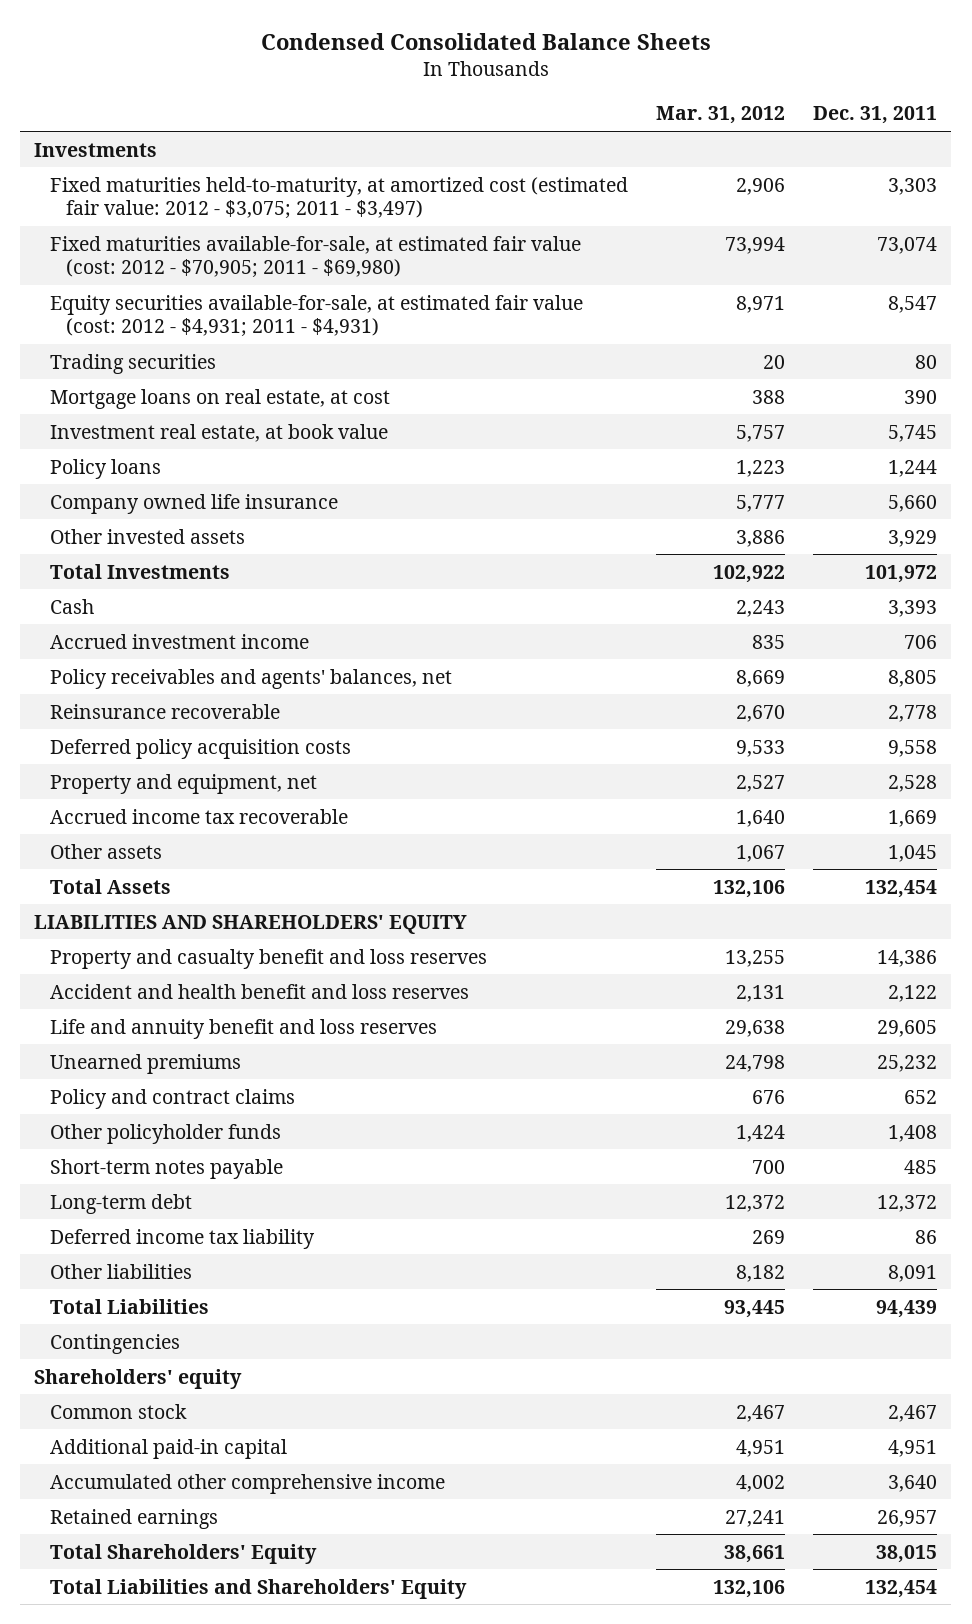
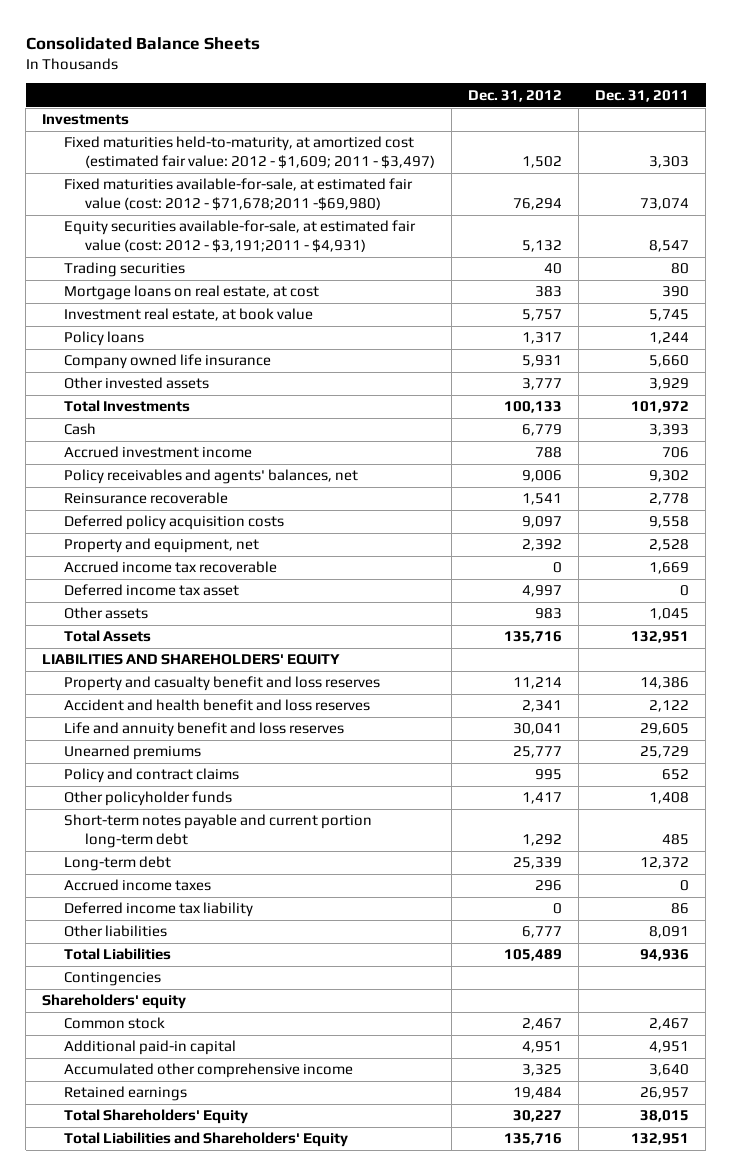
- Condensed Consolidated Balance Sheets
+ Consolidated Balance Sheets
- | Mar. 31, 2012 | Dec. 31, 2011
+ | Dec. 31, 2012 | Dec. 31, 2011
- Fixed maturities held-to-maturity, at amortized cost (estimated fair value: 2012 - $3,075; 2011 - $3,497) | 2,906 | 3,303
- Fixed maturities available-for-sale, at estimated fair value (cost: 2012 - $70,905; 2011 - $69,980) | 73,994 | 73,074
- Equity securities available-for-sale, at estimated fair value (cost: 2012 - $4,931; 2011 - $4,931) | 8,971 | 8,547
+ Fixed maturities held-to-maturity, at amortized cost (estimated fair value: 2012 - $1,609; 2011 - $3,497) | 1,502 | 3,303
+ Fixed maturities available-for-sale, at estimated fair value (cost: 2012 - $71,678;2011 -$69,980) | 76,294 | 73,074
+ Equity securities available-for-sale, at estimated fair value (cost: 2012 - $3,191;2011 - $4,931) | 5,132 | 8,547
- Policy receivables and agents' balances, net | 8,669 | 8,805
+ Policy receivables and agents' balances, net | 9,006 | 9,302
+ Deferred income tax asset | 4,997 | 0
- Total Assets | 132,106 | 132,454
+ Total Assets | 135,716 | 132,951
- Unearned premiums | 24,798 | 25,232
+ Unearned premiums | 25,777 | 25,729
- Short-term notes payable | 700 | 485
+ Short-term notes payable and current portion long-term debt | 1,292 | 485
+ Accrued income taxes | 296 | 0
- Total Liabilities | 93,445 | 94,439
+ Total Liabilities | 105,489 | 94,936
- Total Liabilities and Shareholders' Equity | 132,106 | 132,454
+ Total Liabilities and Shareholders' Equity | 135,716 | 132,951

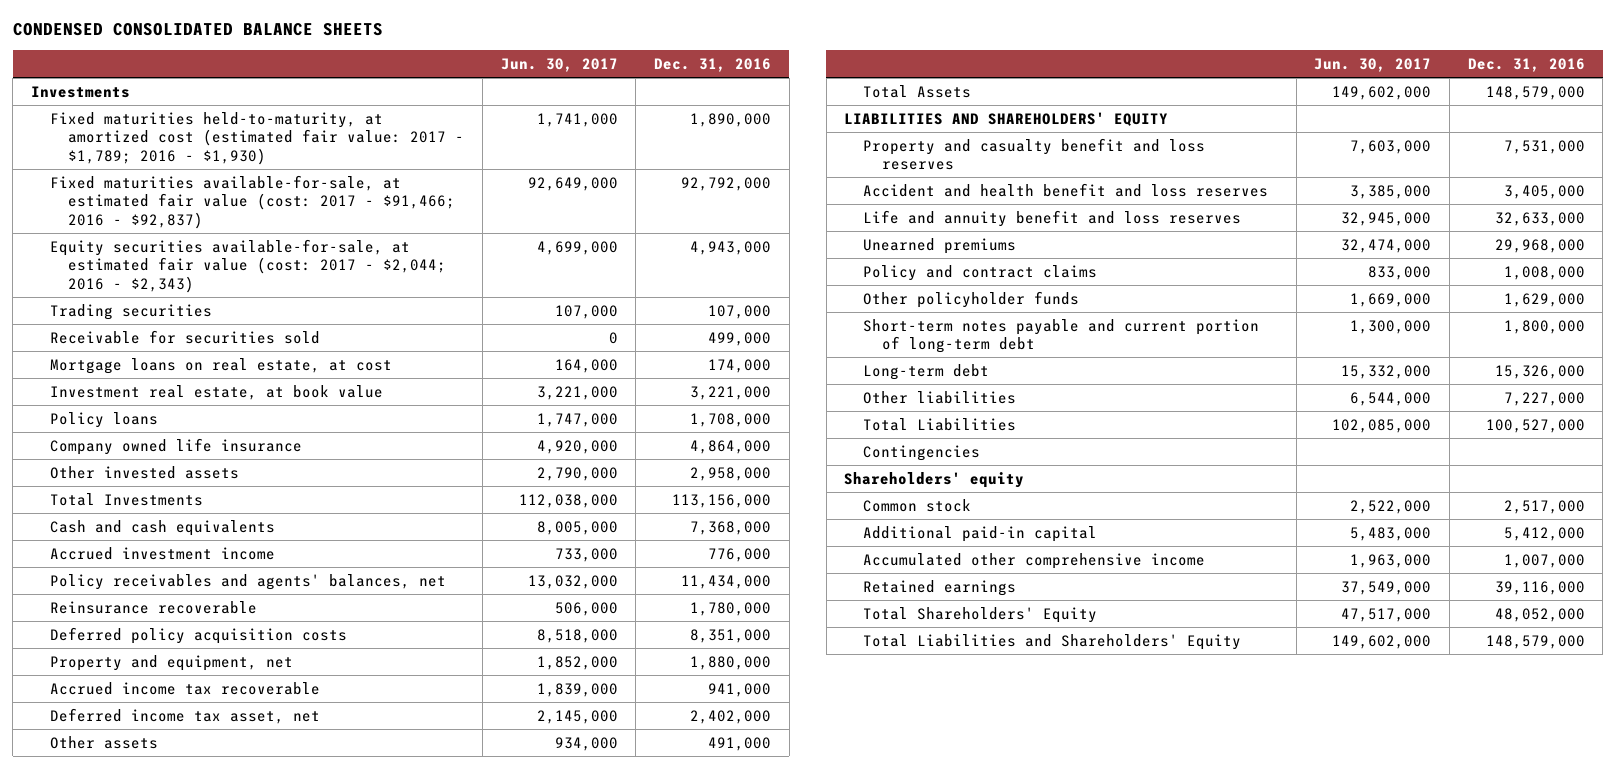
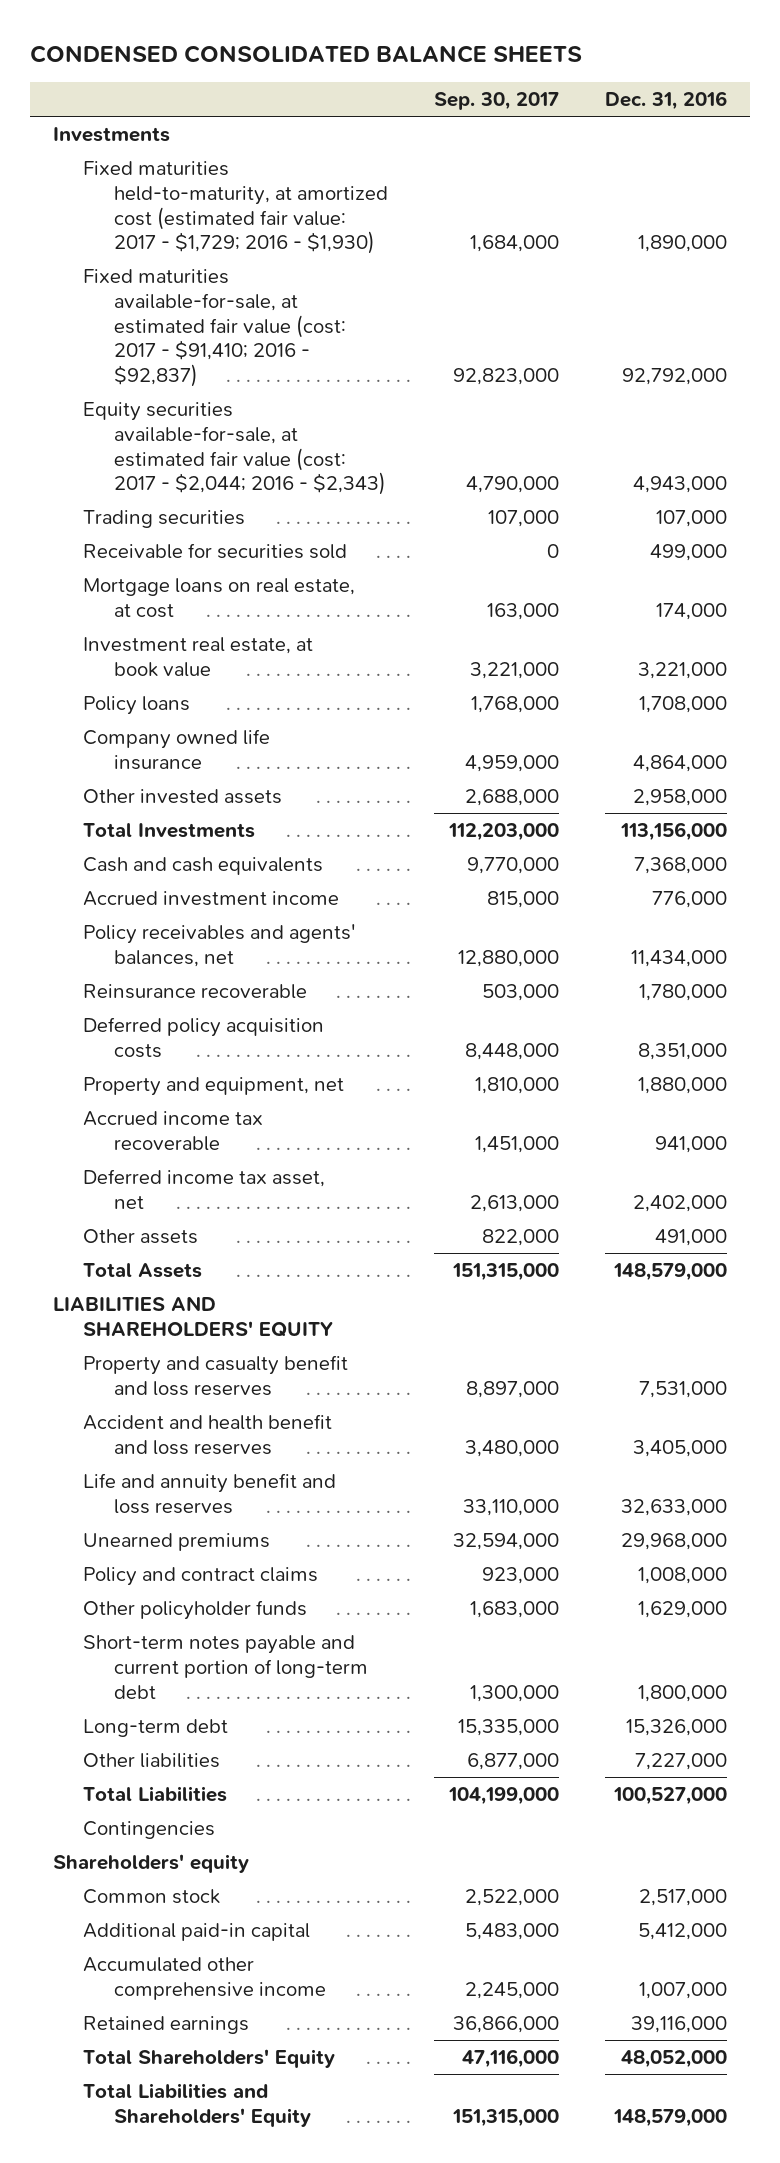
- | Jun. 30, 2017 | Dec. 31, 2016
+ | Sep. 30, 2017 | Dec. 31, 2016
- Fixed maturities held-to-maturity, at amortized cost (estimated fair value: 2017 - $1,789; 2016 - $1,930) | 1,741,000 | 1,890,000
- Fixed maturities available-for-sale, at estimated fair value (cost: 2017 - $91,466; 2016 - $92,837) | 92,649,000 | 92,792,000
+ Fixed maturities held-to-maturity, at amortized cost (estimated fair value: 2017 - $1,729; 2016 - $1,930) | 1,684,000 | 1,890,000
+ Fixed maturities available-for-sale, at estimated fair value (cost: 2017 - $91,410; 2016 - $92,837) | 92,823,000 | 92,792,000

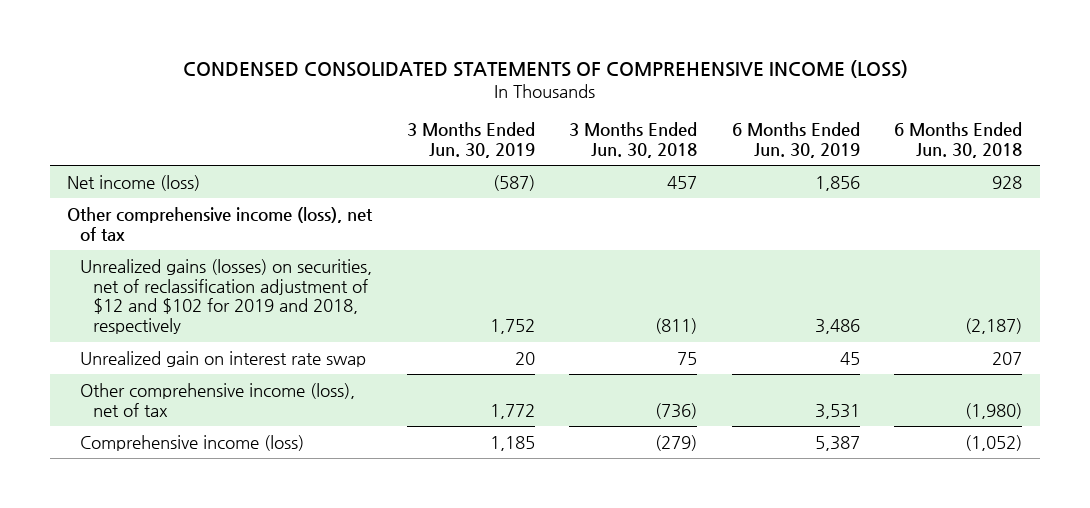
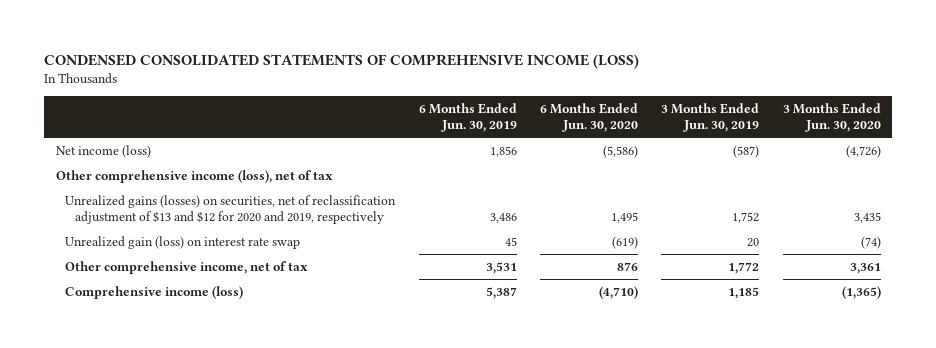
- | 3 Months Ended Jun. 30, 2019 | 3 Months Ended Jun. 30, 2018 | 6 Months Ended Jun. 30, 2019 | 6 Months Ended Jun. 30, 2018
+ | 6 Months Ended Jun. 30, 2019 | 6 Months Ended Jun. 30, 2020 | 3 Months Ended Jun. 30, 2019 | 3 Months Ended Jun. 30, 2020
- Unrealized gains (losses) on securities, net of reclassification adjustment of $12 and $102 for 2019 and 2018, respectively | 1,752 | (811) | 3,486 | (2,187)
- Unrealized gain on interest rate swap | 20 | 75 | 45 | 207
- Other comprehensive income (loss), net of tax | 1,772 | (736) | 3,531 | (1,980)
+ Unrealized gains (losses) on securities, net of reclassification adjustment of $13 and $12 for 2020 and 2019, respectively | 3,486 | 1,495 | 1,752 | 3,435
+ Unrealized gain (loss) on interest rate swap | 45 | (619) | 20 | (74)
+ Other comprehensive income, net of tax | 3,531 | 876 | 1,772 | 3,361

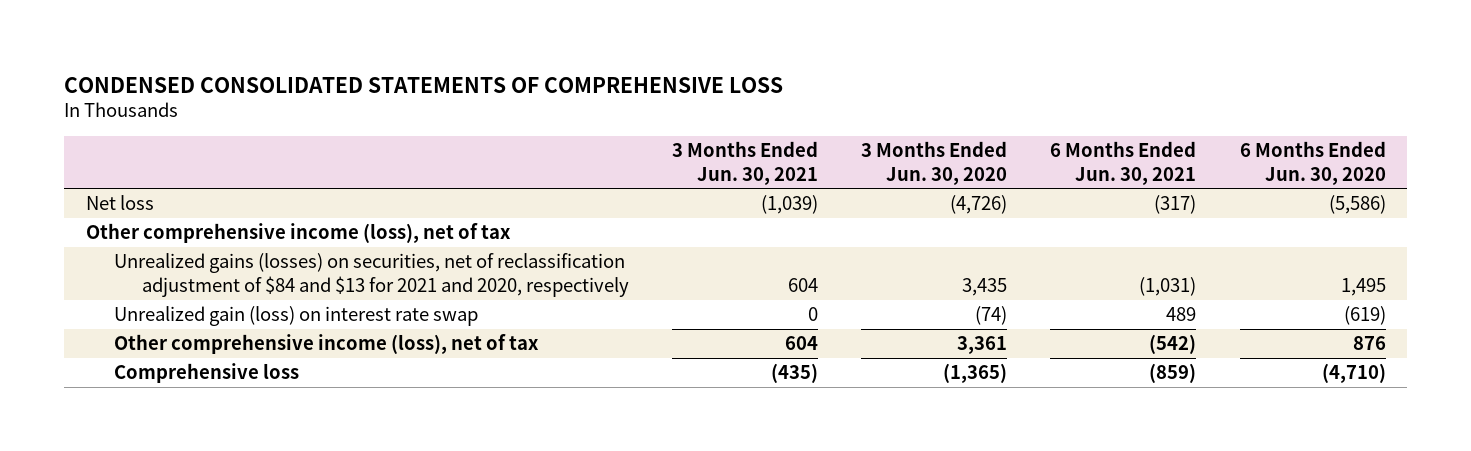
- CONDENSED CONSOLIDATED STATEMENTS OF COMPREHENSIVE INCOME (LOSS)
+ CONDENSED CONSOLIDATED STATEMENTS OF COMPREHENSIVE LOSS
- | 6 Months Ended Jun. 30, 2019 | 6 Months Ended Jun. 30, 2020 | 3 Months Ended Jun. 30, 2019 | 3 Months Ended Jun. 30, 2020
+ | 3 Months Ended Jun. 30, 2021 | 3 Months Ended Jun. 30, 2020 | 6 Months Ended Jun. 30, 2021 | 6 Months Ended Jun. 30, 2020
- Net income (loss) | 1,856 | (5,586) | (587) | (4,726)
+ Net loss | (1,039) | (4,726) | (317) | (5,586)
- Unrealized gains (losses) on securities, net of reclassification adjustment of $13 and $12 for 2020 and 2019, respectively | 3,486 | 1,495 | 1,752 | 3,435
+ Unrealized gains (losses) on securities, net of reclassification adjustment of $84 and $13 for 2021 and 2020, respectively | 604 | 3,435 | (1,031) | 1,495
- Other comprehensive income, net of tax | 3,531 | 876 | 1,772 | 3,361
- Comprehensive income (loss) | 5,387 | (4,710) | 1,185 | (1,365)
+ Other comprehensive income (loss), net of tax | 604 | 3,361 | (542) | 876
+ Comprehensive loss | (435) | (1,365) | (859) | (4,710)

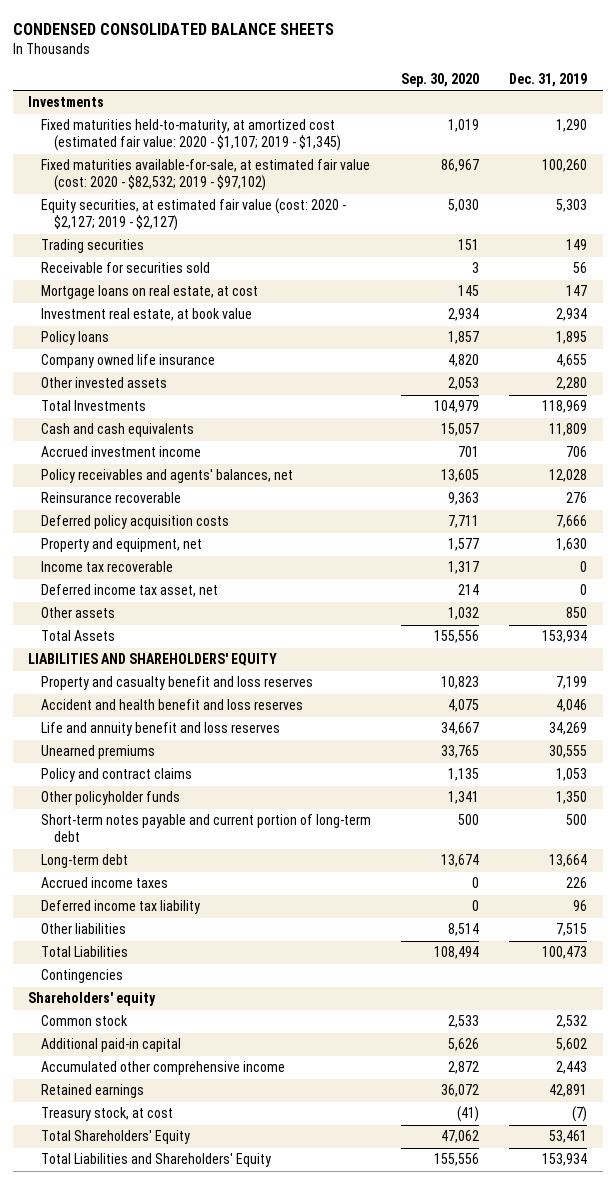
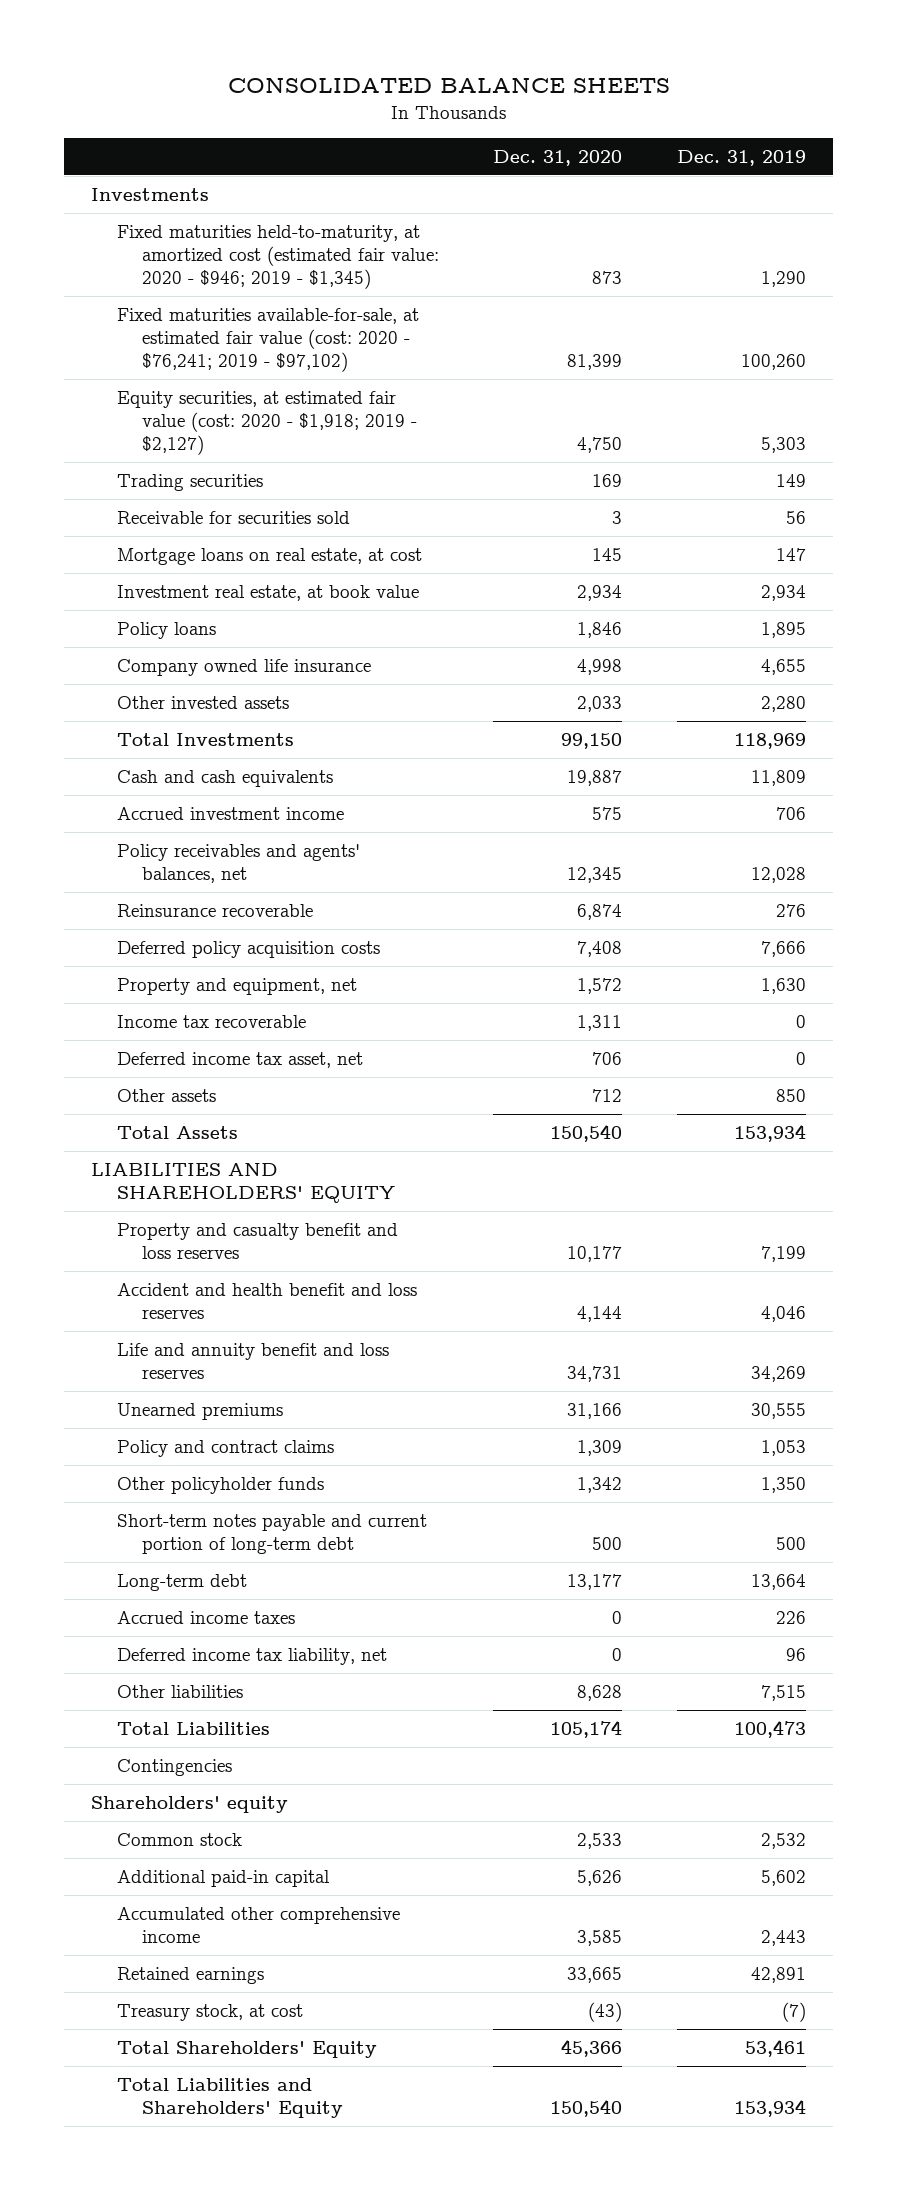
- CONDENSED CONSOLIDATED BALANCE SHEETS
+ CONSOLIDATED BALANCE SHEETS
- | Sep. 30, 2020 | Dec. 31, 2019
+ | Dec. 31, 2020 | Dec. 31, 2019
- Fixed maturities held-to-maturity, at amortized cost (estimated fair value: 2020 - $1,107; 2019 - $1,345) | 1,019 | 1,290
- Fixed maturities available-for-sale, at estimated fair value (cost: 2020 - $82,532; 2019 - $97,102) | 86,967 | 100,260
- Equity securities, at estimated fair value (cost: 2020 - $2,127; 2019 - $2,127) | 5,030 | 5,303
+ Fixed maturities held-to-maturity, at amortized cost (estimated fair value: 2020 - $946; 2019 - $1,345) | 873 | 1,290
+ Fixed maturities available-for-sale, at estimated fair value (cost: 2020 - $76,241; 2019 - $97,102) | 81,399 | 100,260
+ Equity securities, at estimated fair value (cost: 2020 - $1,918; 2019 - $2,127) | 4,750 | 5,303
- Deferred income tax liability | 0 | 96
+ Deferred income tax liability, net | 0 | 96

